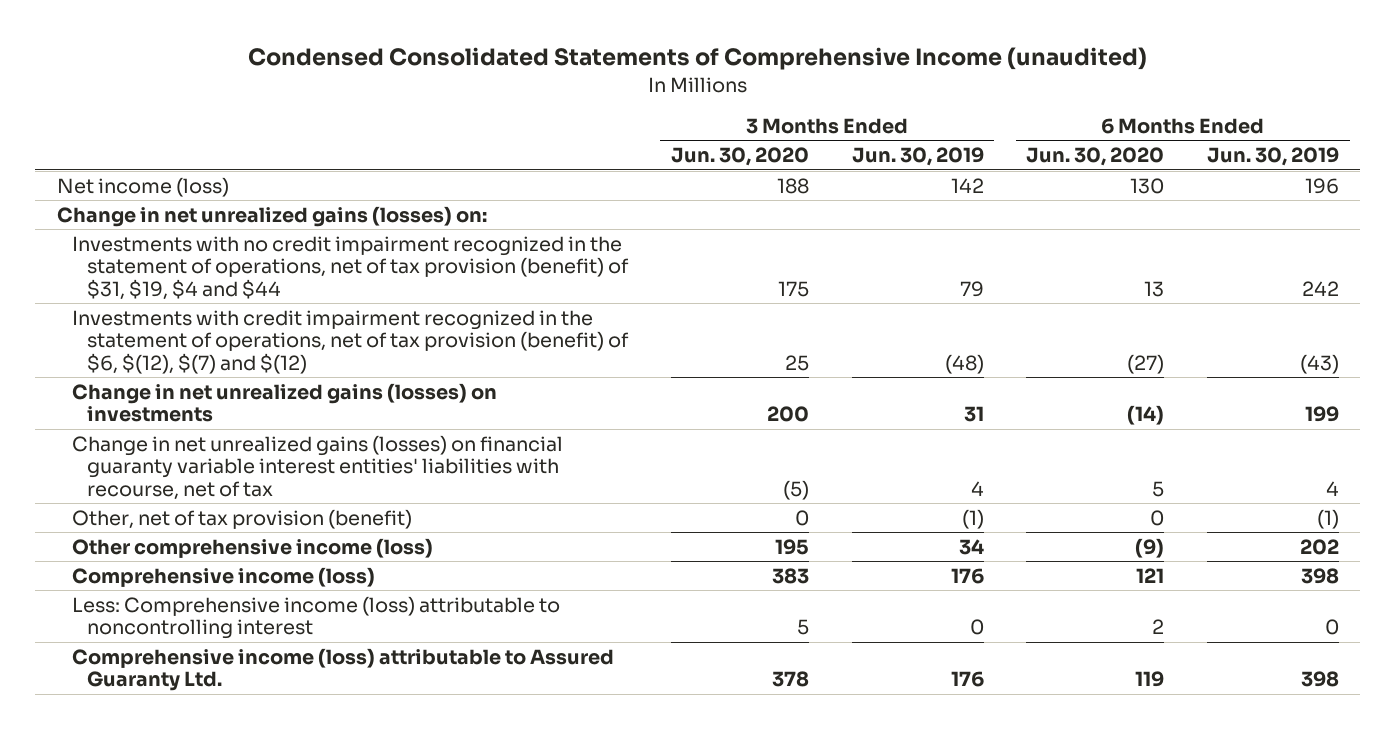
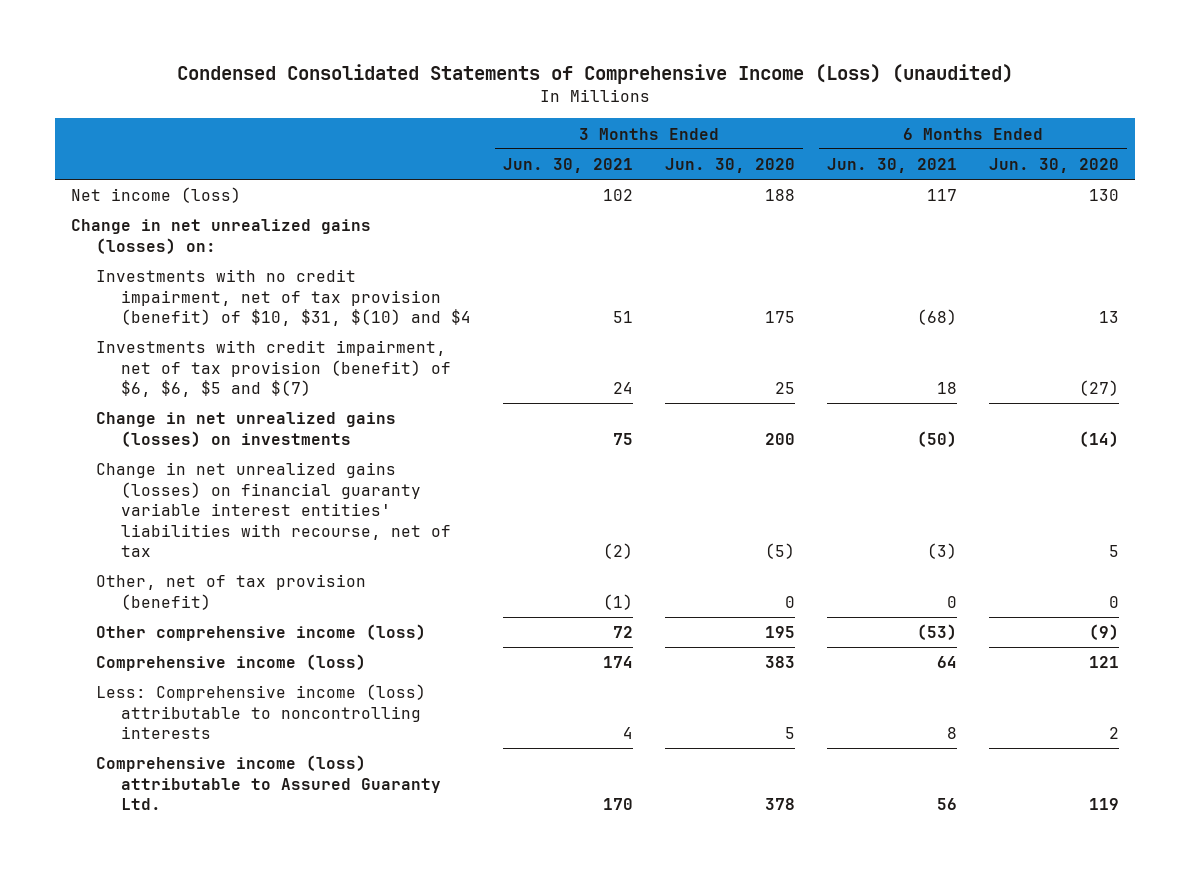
- Condensed Consolidated Statements of Comprehensive Income (unaudited)
+ Condensed Consolidated Statements of Comprehensive Income (Loss) (unaudited)
- | 3 Months Ended Jun. 30, 2020 | 3 Months Ended Jun. 30, 2019 | 6 Months Ended Jun. 30, 2020 | 6 Months Ended Jun. 30, 2019
+ | 3 Months Ended Jun. 30, 2021 | 3 Months Ended Jun. 30, 2020 | 6 Months Ended Jun. 30, 2021 | 6 Months Ended Jun. 30, 2020
- Investments with no credit impairment recognized in the statement of operations, net of tax provision (benefit) of $31, $19, $4 and $44 | 175 | 79 | 13 | 242
- Investments with credit impairment recognized in the statement of operations, net of tax provision (benefit) of $6, $(12), $(7) and $(12) | 25 | (48) | (27) | (43)
+ Investments with no credit impairment, net of tax provision (benefit) of $10, $31, $(10) and $4 | 51 | 175 | (68) | 13
+ Investments with credit impairment, net of tax provision (benefit) of $6, $6, $5 and $(7) | 24 | 25 | 18 | (27)
- Less: Comprehensive income (loss) attributable to noncontrolling interest | 5 | 0 | 2 | 0
+ Less: Comprehensive income (loss) attributable to noncontrolling interests | 4 | 5 | 8 | 2

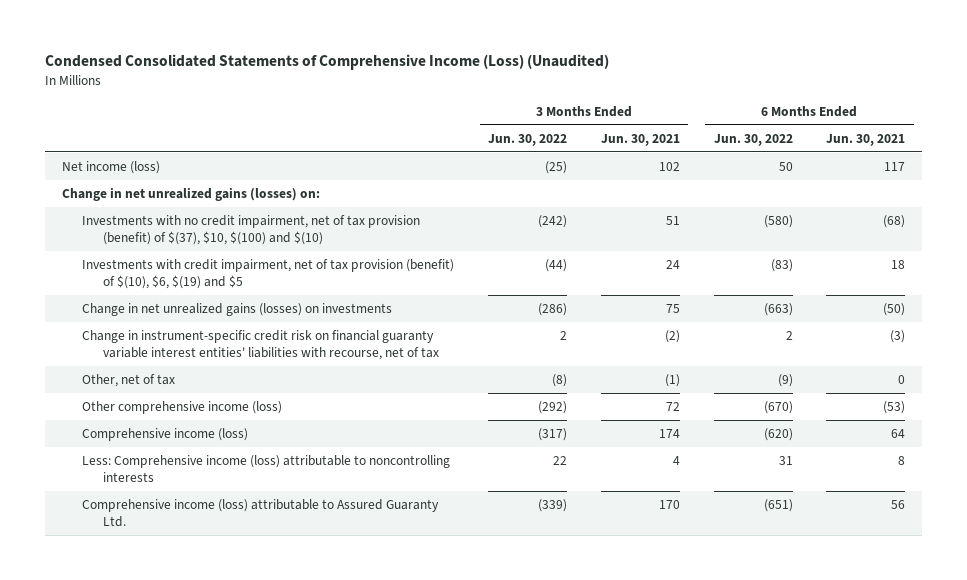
- Condensed Consolidated Statements of Comprehensive Income (Loss) (unaudited)
+ Condensed Consolidated Statements of Comprehensive Income (Loss) (Unaudited)
- | 3 Months Ended Jun. 30, 2021 | 3 Months Ended Jun. 30, 2020 | 6 Months Ended Jun. 30, 2021 | 6 Months Ended Jun. 30, 2020
+ | 3 Months Ended Jun. 30, 2022 | 3 Months Ended Jun. 30, 2021 | 6 Months Ended Jun. 30, 2022 | 6 Months Ended Jun. 30, 2021
- Investments with no credit impairment, net of tax provision (benefit) of $10, $31, $(10) and $4 | 51 | 175 | (68) | 13
- Investments with credit impairment, net of tax provision (benefit) of $6, $6, $5 and $(7) | 24 | 25 | 18 | (27)
+ Investments with no credit impairment, net of tax provision (benefit) of $(37), $10, $(100) and $(10) | (242) | 51 | (580) | (68)
+ Investments with credit impairment, net of tax provision (benefit) of $(10), $6, $(19) and $5 | (44) | 24 | (83) | 18
- Change in net unrealized gains (losses) on financial guaranty variable interest entities' liabilities with recourse, net of tax | (2) | (5) | (3) | 5
- Other, net of tax provision (benefit) | (1) | 0 | 0 | 0
+ Change in instrument-specific credit risk on financial guaranty variable interest entities' liabilities with recourse, net of tax | 2 | (2) | 2 | (3)
+ Other, net of tax | (8) | (1) | (9) | 0

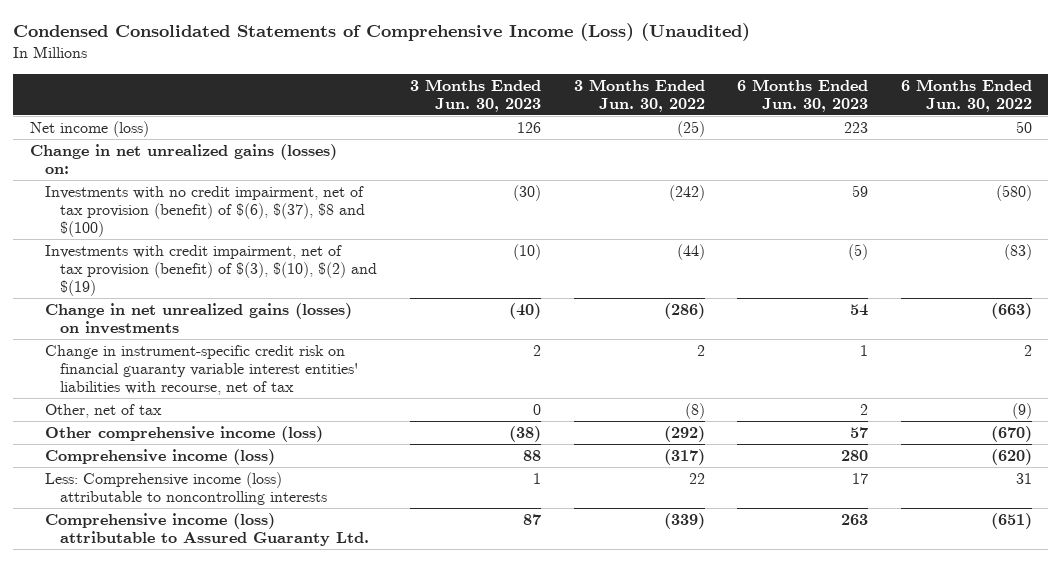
- | 3 Months Ended Jun. 30, 2022 | 3 Months Ended Jun. 30, 2021 | 6 Months Ended Jun. 30, 2022 | 6 Months Ended Jun. 30, 2021
+ | 3 Months Ended Jun. 30, 2023 | 3 Months Ended Jun. 30, 2022 | 6 Months Ended Jun. 30, 2023 | 6 Months Ended Jun. 30, 2022
- Investments with no credit impairment, net of tax provision (benefit) of $(37), $10, $(100) and $(10) | (242) | 51 | (580) | (68)
- Investments with credit impairment, net of tax provision (benefit) of $(10), $6, $(19) and $5 | (44) | 24 | (83) | 18
+ Investments with no credit impairment, net of tax provision (benefit) of $(6), $(37), $8 and $(100) | (30) | (242) | 59 | (580)
+ Investments with credit impairment, net of tax provision (benefit) of $(3), $(10), $(2) and $(19) | (10) | (44) | (5) | (83)

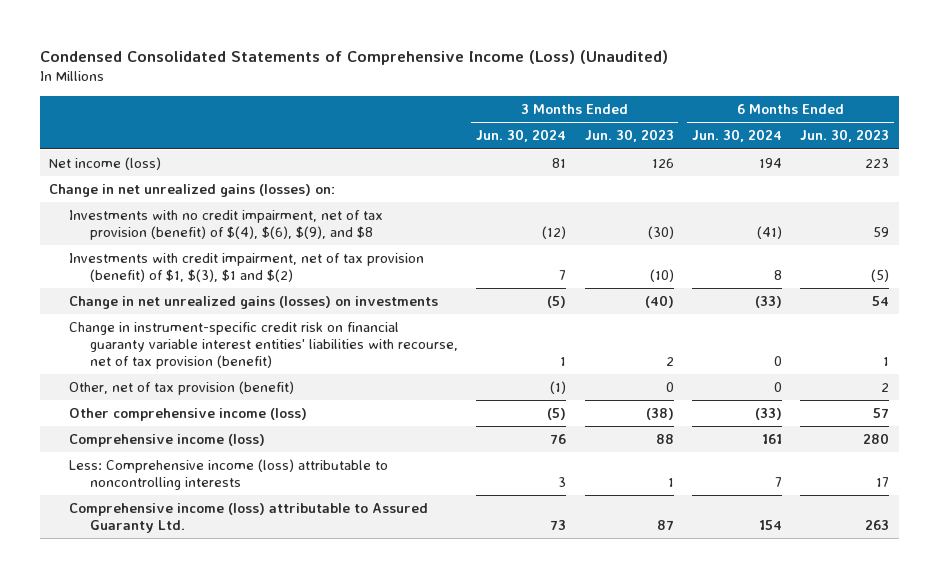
- | 3 Months Ended Jun. 30, 2023 | 3 Months Ended Jun. 30, 2022 | 6 Months Ended Jun. 30, 2023 | 6 Months Ended Jun. 30, 2022
+ | 3 Months Ended Jun. 30, 2024 | 3 Months Ended Jun. 30, 2023 | 6 Months Ended Jun. 30, 2024 | 6 Months Ended Jun. 30, 2023
- Investments with no credit impairment, net of tax provision (benefit) of $(6), $(37), $8 and $(100) | (30) | (242) | 59 | (580)
- Investments with credit impairment, net of tax provision (benefit) of $(3), $(10), $(2) and $(19) | (10) | (44) | (5) | (83)
+ Investments with no credit impairment, net of tax provision (benefit) of $(4), $(6), $(9), and $8 | (12) | (30) | (41) | 59
+ Investments with credit impairment, net of tax provision (benefit) of $1, $(3), $1 and $(2) | 7 | (10) | 8 | (5)
- Change in instrument-specific credit risk on financial guaranty variable interest entities' liabilities with recourse, net of tax | 2 | 2 | 1 | 2
- Other, net of tax | 0 | (8) | 2 | (9)
+ Change in instrument-specific credit risk on financial guaranty variable interest entities' liabilities with recourse, net of tax provision (benefit) | 1 | 2 | 0 | 1
+ Other, net of tax provision (benefit) | (1) | 0 | 0 | 2

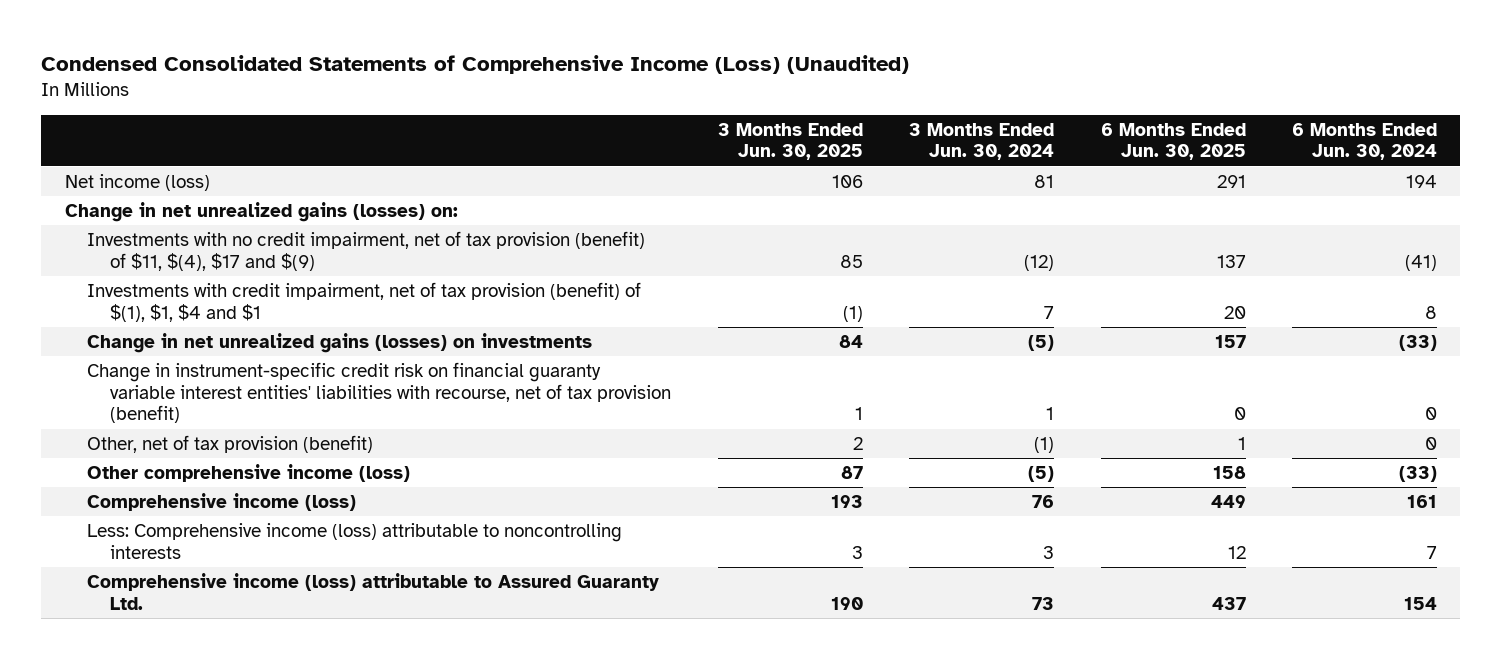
- | 3 Months Ended Jun. 30, 2024 | 3 Months Ended Jun. 30, 2023 | 6 Months Ended Jun. 30, 2024 | 6 Months Ended Jun. 30, 2023
+ | 3 Months Ended Jun. 30, 2025 | 3 Months Ended Jun. 30, 2024 | 6 Months Ended Jun. 30, 2025 | 6 Months Ended Jun. 30, 2024
- Investments with no credit impairment, net of tax provision (benefit) of $(4), $(6), $(9), and $8 | (12) | (30) | (41) | 59
- Investments with credit impairment, net of tax provision (benefit) of $1, $(3), $1 and $(2) | 7 | (10) | 8 | (5)
+ Investments with no credit impairment, net of tax provision (benefit) of $11, $(4), $17 and $(9) | 85 | (12) | 137 | (41)
+ Investments with credit impairment, net of tax provision (benefit) of $(1), $1, $4 and $1 | (1) | 7 | 20 | 8

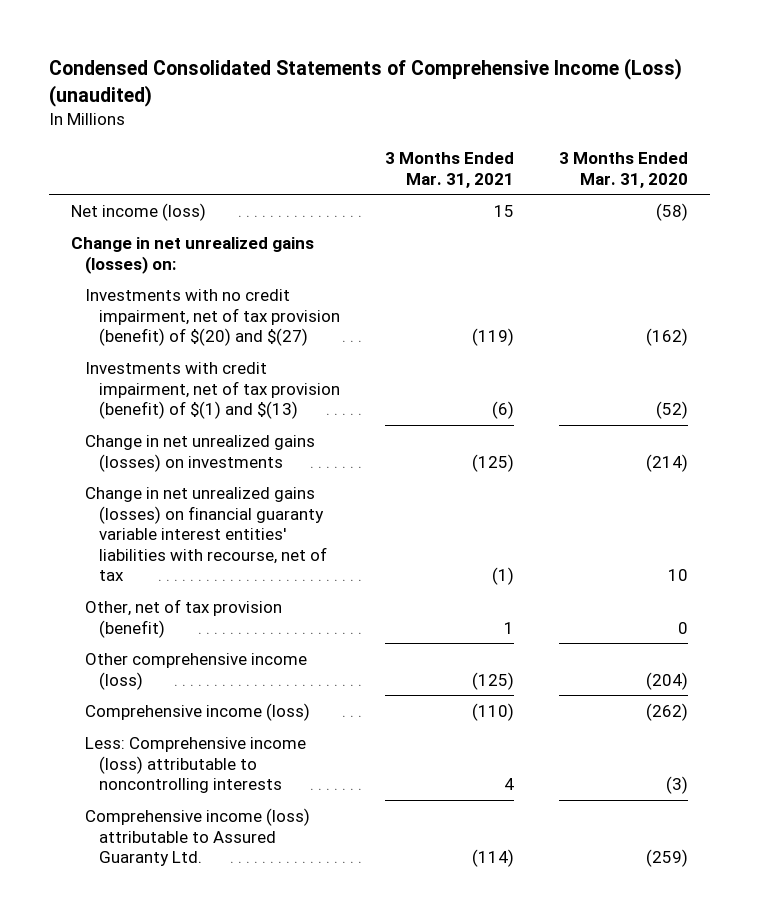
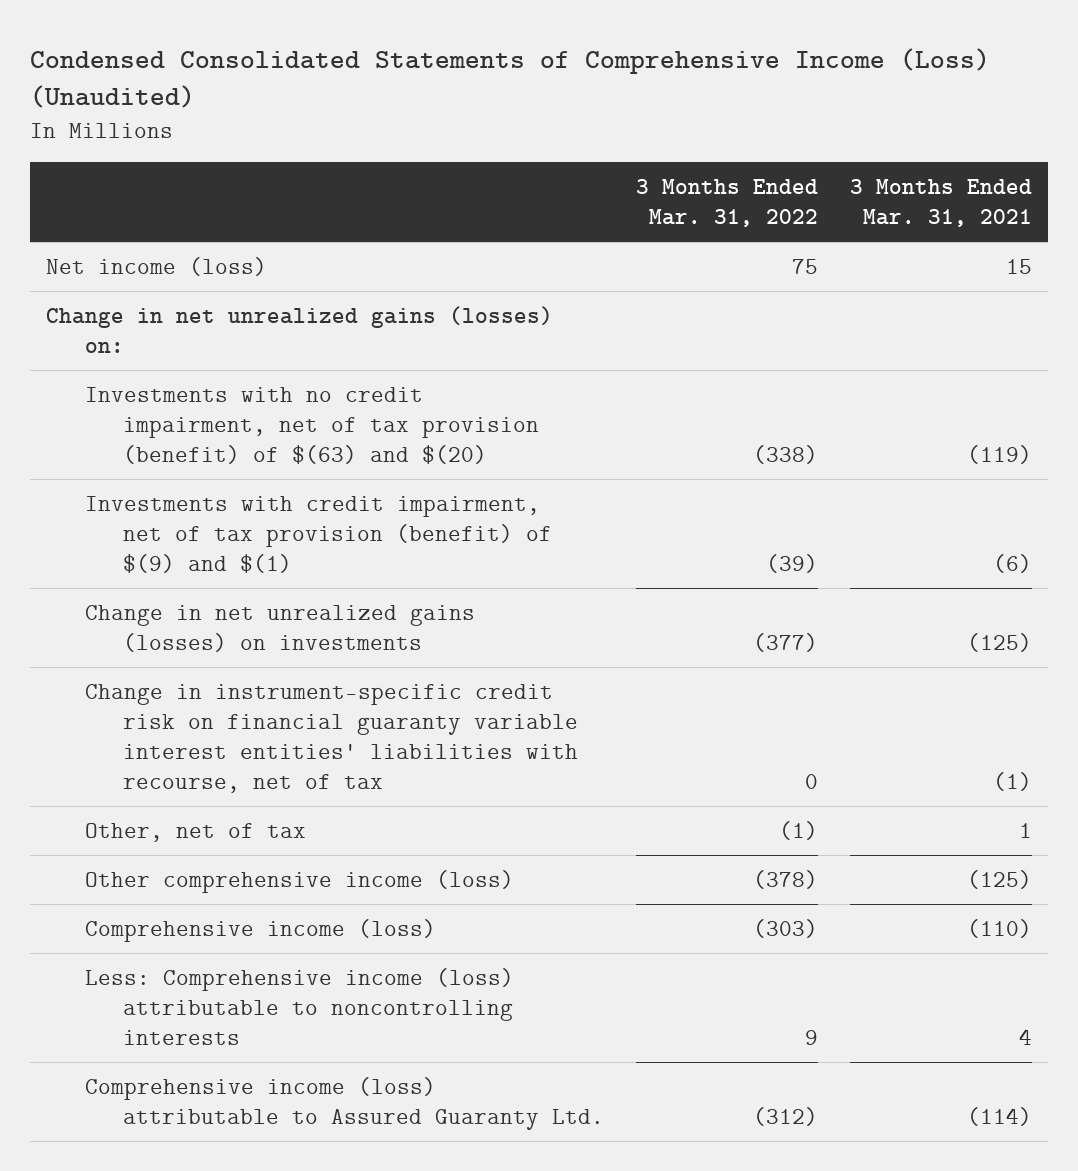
- Condensed Consolidated Statements of Comprehensive Income (Loss) (unaudited)
+ Condensed Consolidated Statements of Comprehensive Income (Loss) (Unaudited)
- | 3 Months Ended Mar. 31, 2021 | 3 Months Ended Mar. 31, 2020
+ | 3 Months Ended Mar. 31, 2022 | 3 Months Ended Mar. 31, 2021
- Investments with no credit impairment, net of tax provision (benefit) of $(20) and $(27) | (119) | (162)
- Investments with credit impairment, net of tax provision (benefit) of $(1) and $(13) | (6) | (52)
+ Investments with no credit impairment, net of tax provision (benefit) of $(63) and $(20) | (338) | (119)
+ Investments with credit impairment, net of tax provision (benefit) of $(9) and $(1) | (39) | (6)
- Change in net unrealized gains (losses) on financial guaranty variable interest entities' liabilities with recourse, net of tax | (1) | 10
- Other, net of tax provision (benefit) | 1 | 0
+ Change in instrument-specific credit risk on financial guaranty variable interest entities' liabilities with recourse, net of tax | 0 | (1)
+ Other, net of tax | (1) | 1

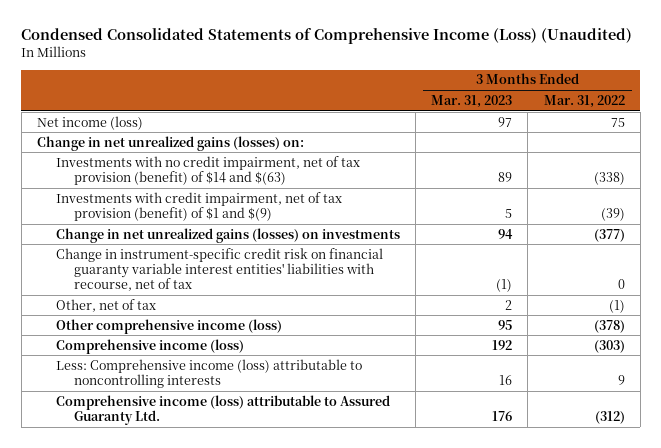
- | 3 Months Ended Mar. 31, 2022 | 3 Months Ended Mar. 31, 2021
+ | 3 Months Ended Mar. 31, 2023 | 3 Months Ended Mar. 31, 2022
- Investments with no credit impairment, net of tax provision (benefit) of $(63) and $(20) | (338) | (119)
- Investments with credit impairment, net of tax provision (benefit) of $(9) and $(1) | (39) | (6)
+ Investments with no credit impairment, net of tax provision (benefit) of $14 and $(63) | 89 | (338)
+ Investments with credit impairment, net of tax provision (benefit) of $1 and $(9) | 5 | (39)

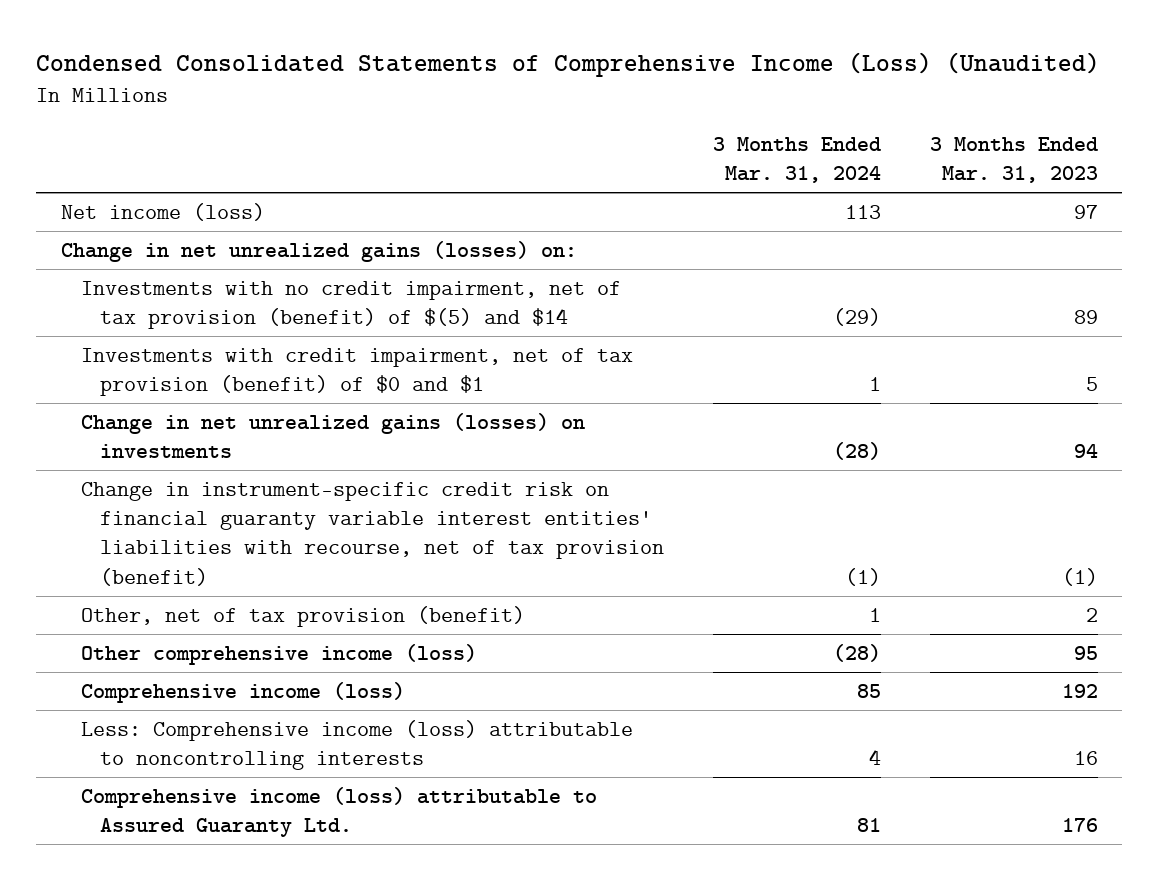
- | 3 Months Ended Mar. 31, 2023 | 3 Months Ended Mar. 31, 2022
+ | 3 Months Ended Mar. 31, 2024 | 3 Months Ended Mar. 31, 2023
- Investments with no credit impairment, net of tax provision (benefit) of $14 and $(63) | 89 | (338)
- Investments with credit impairment, net of tax provision (benefit) of $1 and $(9) | 5 | (39)
+ Investments with no credit impairment, net of tax provision (benefit) of $(5) and $14 | (29) | 89
+ Investments with credit impairment, net of tax provision (benefit) of $0 and $1 | 1 | 5
- Change in instrument-specific credit risk on financial guaranty variable interest entities' liabilities with recourse, net of tax | (1) | 0
- Other, net of tax | 2 | (1)
+ Change in instrument-specific credit risk on financial guaranty variable interest entities' liabilities with recourse, net of tax provision (benefit) | (1) | (1)
+ Other, net of tax provision (benefit) | 1 | 2

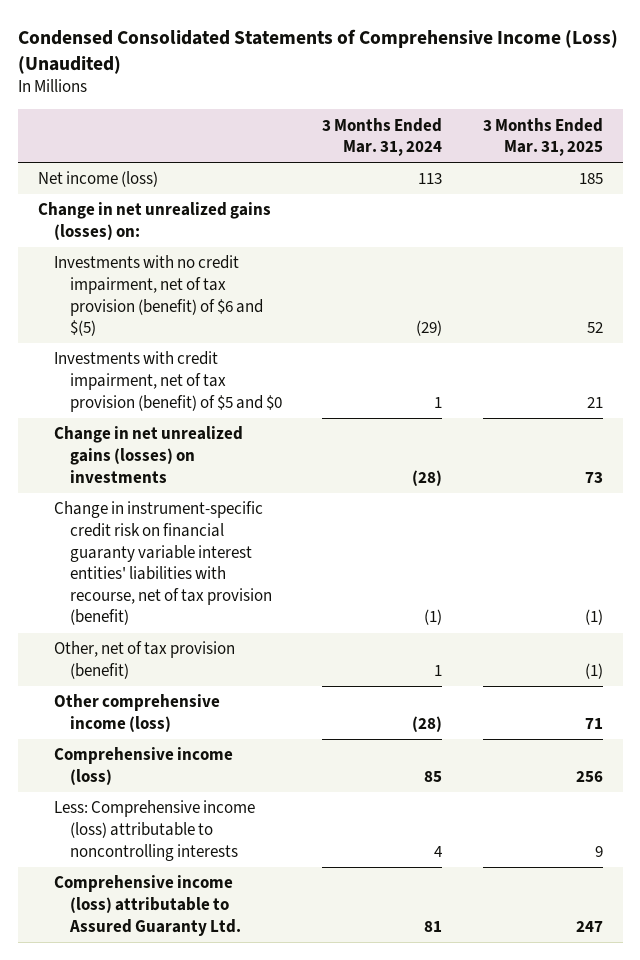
- | 3 Months Ended Mar. 31, 2024 | 3 Months Ended Mar. 31, 2023
+ | 3 Months Ended Mar. 31, 2024 | 3 Months Ended Mar. 31, 2025
- Investments with no credit impairment, net of tax provision (benefit) of $(5) and $14 | (29) | 89
- Investments with credit impairment, net of tax provision (benefit) of $0 and $1 | 1 | 5
+ Investments with no credit impairment, net of tax provision (benefit) of $6 and $(5) | (29) | 52
+ Investments with credit impairment, net of tax provision (benefit) of $5 and $0 | 1 | 21

